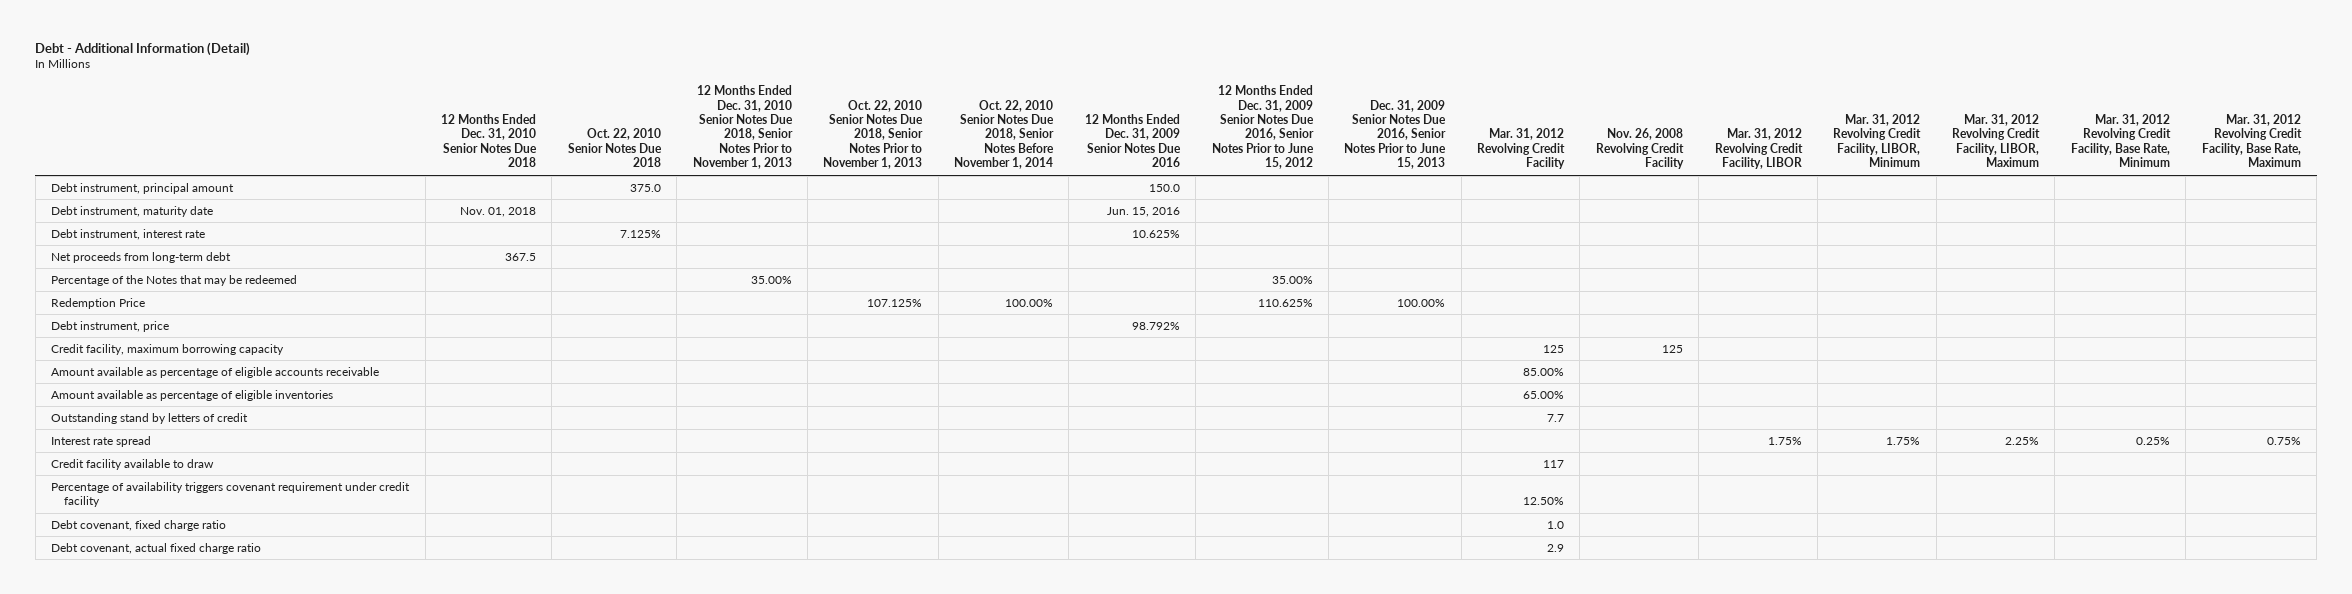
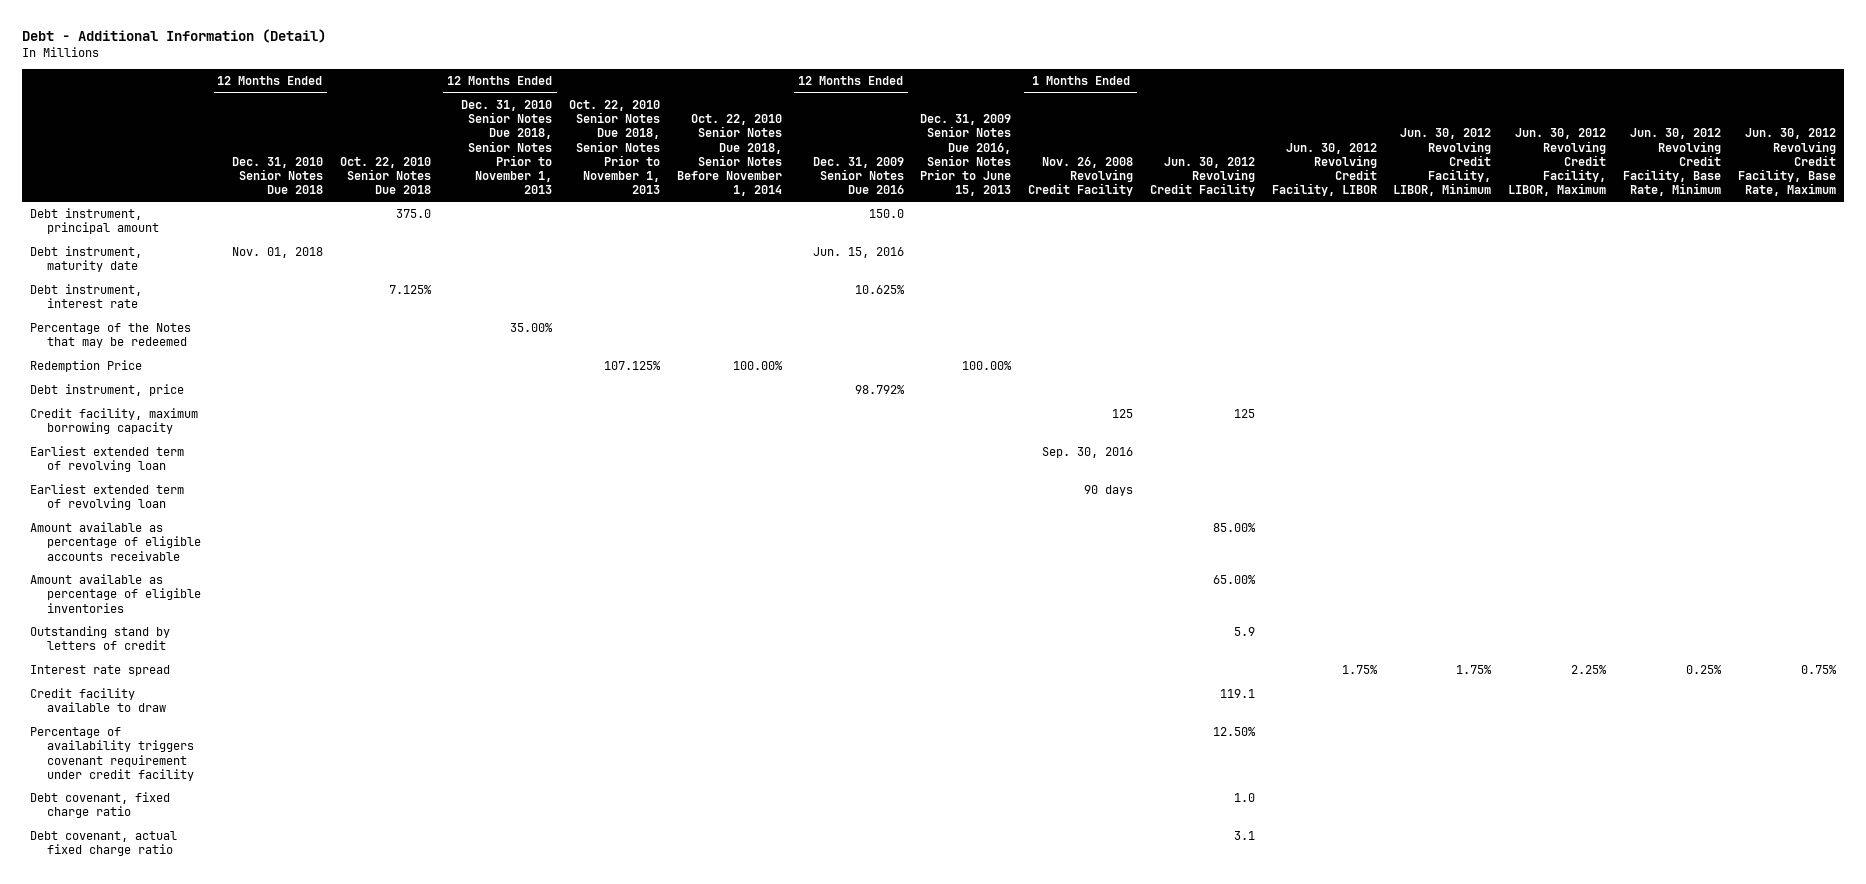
- | 12 Months Ended Dec. 31, 2010 Senior Notes Due 2018 | Oct. 22, 2010 Senior Notes Due 2018 | 12 Months Ended Dec. 31, 2010 Senior Notes Due 2018, Senior Notes Prior to November 1, 2013 | Oct. 22, 2010 Senior Notes Due 2018, Senior Notes Prior to November 1, 2013 | Oct. 22, 2010 Senior Notes Due 2018, Senior Notes Before November 1, 2014 | 12 Months Ended Dec. 31, 2009 Senior Notes Due 2016 | 12 Months Ended Dec. 31, 2009 Senior Notes Due 2016, Senior Notes Prior to June 15, 2012 | Dec. 31, 2009 Senior Notes Due 2016, Senior Notes Prior to June 15, 2013 | Mar. 31, 2012 Revolving Credit Facility | Nov. 26, 2008 Revolving Credit Facility | Mar. 31, 2012 Revolving Credit Facility, LIBOR | Mar. 31, 2012 Revolving Credit Facility, LIBOR, Minimum | Mar. 31, 2012 Revolving Credit Facility, LIBOR, Maximum | Mar. 31, 2012 Revolving Credit Facility, Base Rate, Minimum | Mar. 31, 2012 Revolving Credit Facility, Base Rate, Maximum
+ | 12 Months Ended Dec. 31, 2010 Senior Notes Due 2018 | Oct. 22, 2010 Senior Notes Due 2018 | 12 Months Ended Dec. 31, 2010 Senior Notes Due 2018, Senior Notes Prior to November 1, 2013 | Oct. 22, 2010 Senior Notes Due 2018, Senior Notes Prior to November 1, 2013 | Oct. 22, 2010 Senior Notes Due 2018, Senior Notes Before November 1, 2014 | 12 Months Ended Dec. 31, 2009 Senior Notes Due 2016 | Dec. 31, 2009 Senior Notes Due 2016, Senior Notes Prior to June 15, 2013 | 1 Months Ended Nov. 26, 2008 Revolving Credit Facility | Jun. 30, 2012 Revolving Credit Facility | Jun. 30, 2012 Revolving Credit Facility, LIBOR | Jun. 30, 2012 Revolving Credit Facility, LIBOR, Minimum | Jun. 30, 2012 Revolving Credit Facility, LIBOR, Maximum | Jun. 30, 2012 Revolving Credit Facility, Base Rate, Minimum | Jun. 30, 2012 Revolving Credit Facility, Base Rate, Maximum
- Net proceeds from long-term debt | 367.5 | | | | | | | | | | | | | |
+ Earliest extended term of revolving loan | | | | | | | | Sep. 30, 2016 | | | | | |
+ Earliest extended term of revolving loan | | | | | | | | 90 days | | | | | |

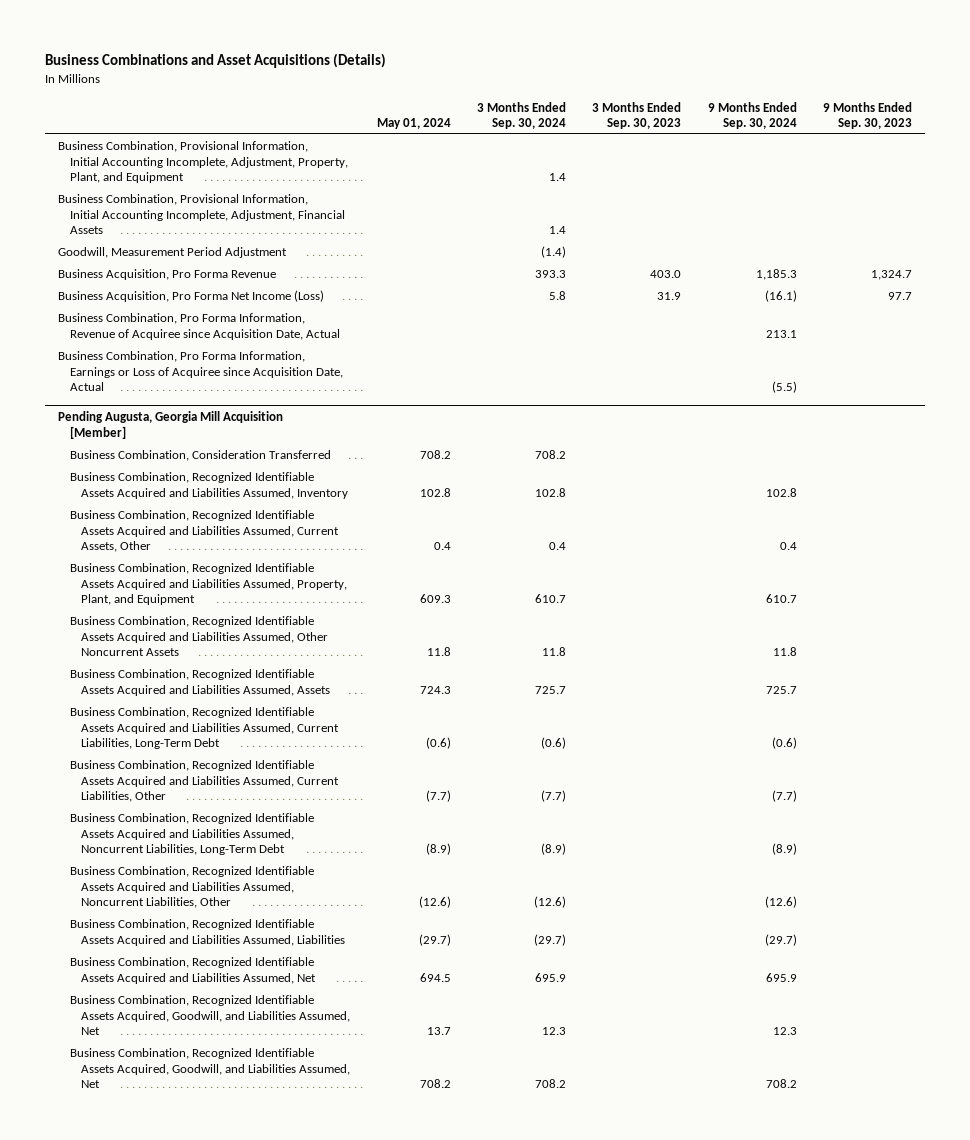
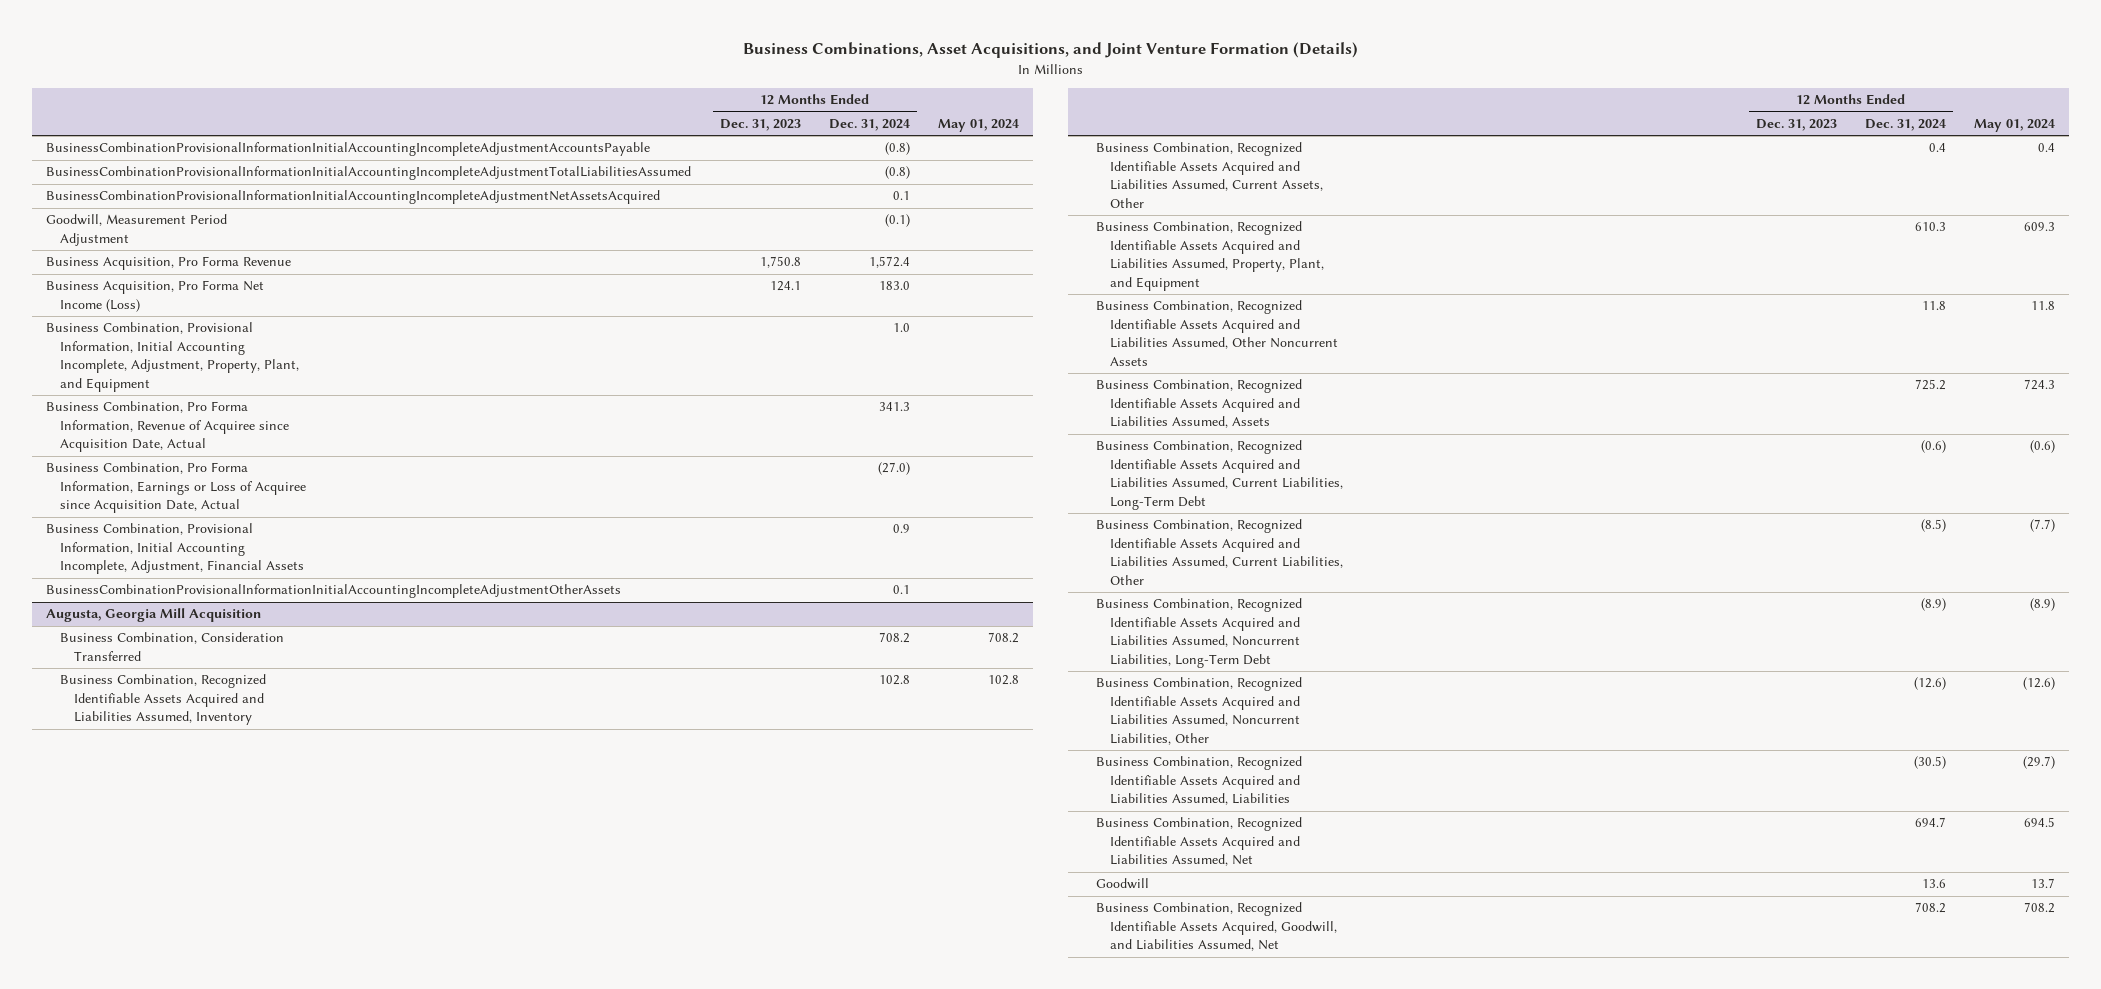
- Business Combinations and Asset Acquisitions (Details)
+ Business Combinations, Asset Acquisitions, and Joint Venture Formation (Details)
- | May 01, 2024 | 3 Months Ended Sep. 30, 2024 | 3 Months Ended Sep. 30, 2023 | 9 Months Ended Sep. 30, 2024 | 9 Months Ended Sep. 30, 2023
+ | 12 Months Ended Dec. 31, 2023 | 12 Months Ended Dec. 31, 2024 | May 01, 2024
+ BusinessCombinationProvisionalInformationInitialAccountingIncompleteAdjustmentAccountsPayable | | (0.8) |
+ BusinessCombinationProvisionalInformationInitialAccountingIncompleteAdjustmentTotalLiabilitiesAssumed | | (0.8) |
+ BusinessCombinationProvisionalInformationInitialAccountingIncompleteAdjustmentNetAssetsAcquired | | 0.1 |
moved down: Business Combination, Provisional Information, Initial Accounting Incomplete, Adjustment, Property, Plant, and Equipment | | 1.0 |
- Pending Augusta, Georgia Mill Acquisition [Member]
moved down: Business Combination, Provisional Information, Initial Accounting Incomplete, Adjustment, Financial Assets | | 0.9 |
+ BusinessCombinationProvisionalInformationInitialAccountingIncompleteAdjustmentOtherAssets | | 0.1 |
+ Augusta, Georgia Mill Acquisition
- Business Combination, Recognized Identifiable Assets Acquired, Goodwill, and Liabilities Assumed, Net | 13.7 | 12.3 | | 12.3 |
+ Goodwill | | 13.6 | 13.7

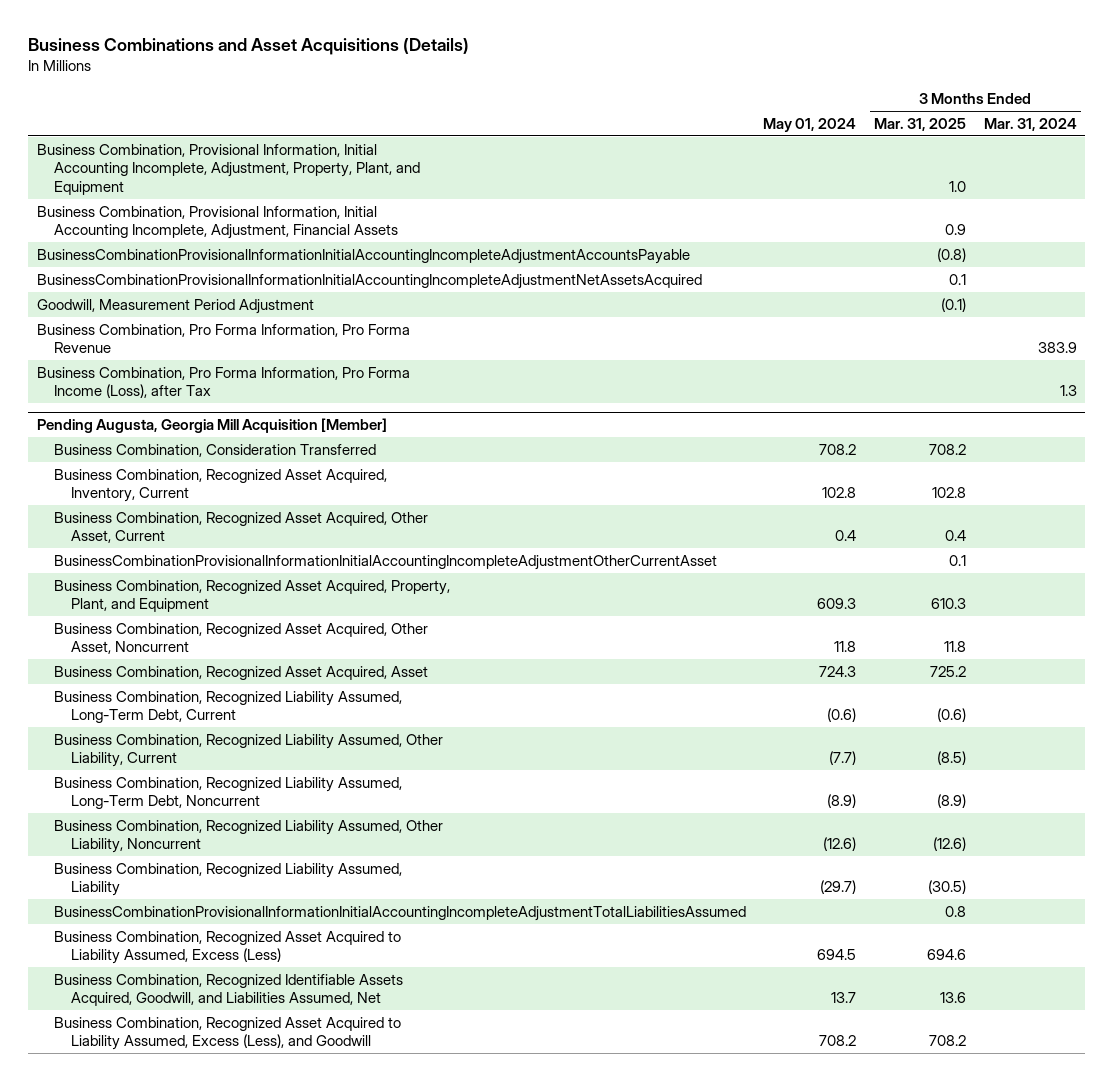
- Business Combinations, Asset Acquisitions, and Joint Venture Formation (Details)
+ Business Combinations and Asset Acquisitions (Details)
- | 12 Months Ended Dec. 31, 2023 | 12 Months Ended Dec. 31, 2024 | May 01, 2024
+ | May 01, 2024 | 3 Months Ended Mar. 31, 2025 | 3 Months Ended Mar. 31, 2024
moved up: Business Combination, Provisional Information, Initial Accounting Incomplete, Adjustment, Property, Plant, and Equipment | | 1.0 |
moved up: Business Combination, Provisional Information, Initial Accounting Incomplete, Adjustment, Financial Assets | | 0.9 |
- BusinessCombinationProvisionalInformationInitialAccountingIncompleteAdjustmentTotalLiabilitiesAssumed | | (0.8) |
- Business Acquisition, Pro Forma Revenue | 1,750.8 | 1,572.4 |
- Business Acquisition, Pro Forma Net Income (Loss) | 124.1 | 183.0 |
- Business Combination, Pro Forma Information, Revenue of Acquiree since Acquisition Date, Actual | | 341.3 |
- Business Combination, Pro Forma Information, Earnings or Loss of Acquiree since Acquisition Date, Actual | | (27.0) |
- BusinessCombinationProvisionalInformationInitialAccountingIncompleteAdjustmentOtherAssets | | 0.1 |
- Augusta, Georgia Mill Acquisition
+ Business Combination, Pro Forma Information, Pro Forma Revenue | | | 383.9
+ Business Combination, Pro Forma Information, Pro Forma Income (Loss), after Tax | | | 1.3
+ Pending Augusta, Georgia Mill Acquisition [Member]
- Business Combination, Recognized Identifiable Assets Acquired and Liabilities Assumed, Inventory | | 102.8 | 102.8
- Business Combination, Recognized Identifiable Assets Acquired and Liabilities Assumed, Current Assets, Other | | 0.4 | 0.4
- Business Combination, Recognized Identifiable Assets Acquired and Liabilities Assumed, Property, Plant, and Equipment | | 610.3 | 609.3
- Business Combination, Recognized Identifiable Assets Acquired and Liabilities Assumed, Other Noncurrent Assets | | 11.8 | 11.8
- Business Combination, Recognized Identifiable Assets Acquired and Liabilities Assumed, Assets | | 725.2 | 724.3
- Business Combination, Recognized Identifiable Assets Acquired and Liabilities Assumed, Current Liabilities, Long-Term Debt | | (0.6) | (0.6)
- Business Combination, Recognized Identifiable Assets Acquired and Liabilities Assumed, Current Liabilities, Other | | (8.5) | (7.7)
- Business Combination, Recognized Identifiable Assets Acquired and Liabilities Assumed, Noncurrent Liabilities, Long-Term Debt | | (8.9) | (8.9)
- Business Combination, Recognized Identifiable Assets Acquired and Liabilities Assumed, Noncurrent Liabilities, Other | | (12.6) | (12.6)
- Business Combination, Recognized Identifiable Assets Acquired and Liabilities Assumed, Liabilities | | (30.5) | (29.7)
- Business Combination, Recognized Identifiable Assets Acquired and Liabilities Assumed, Net | | 694.7 | 694.5
- Goodwill | | 13.6 | 13.7
- Business Combination, Recognized Identifiable Assets Acquired, Goodwill, and Liabilities Assumed, Net | | 708.2 | 708.2
+ Business Combination, Recognized Asset Acquired, Inventory, Current | 102.8 | 102.8 |
+ Business Combination, Recognized Asset Acquired, Other Asset, Current | 0.4 | 0.4 |
+ BusinessCombinationProvisionalInformationInitialAccountingIncompleteAdjustmentOtherCurrentAsset | | 0.1 |
+ Business Combination, Recognized Asset Acquired, Property, Plant, and Equipment | 609.3 | 610.3 |
+ Business Combination, Recognized Asset Acquired, Other Asset, Noncurrent | 11.8 | 11.8 |
+ Business Combination, Recognized Asset Acquired, Asset | 724.3 | 725.2 |
+ Business Combination, Recognized Liability Assumed, Long-Term Debt, Current | (0.6) | (0.6) |
+ Business Combination, Recognized Liability Assumed, Other Liability, Current | (7.7) | (8.5) |
+ Business Combination, Recognized Liability Assumed, Long-Term Debt, Noncurrent | (8.9) | (8.9) |
+ Business Combination, Recognized Liability Assumed, Other Liability, Noncurrent | (12.6) | (12.6) |
+ Business Combination, Recognized Liability Assumed, Liability | (29.7) | (30.5) |
+ BusinessCombinationProvisionalInformationInitialAccountingIncompleteAdjustmentTotalLiabilitiesAssumed | | 0.8 |
+ Business Combination, Recognized Asset Acquired to Liability Assumed, Excess (Less) | 694.5 | 694.6 |
+ Business Combination, Recognized Identifiable Assets Acquired, Goodwill, and Liabilities Assumed, Net | 13.7 | 13.6 |
+ Business Combination, Recognized Asset Acquired to Liability Assumed, Excess (Less), and Goodwill | 708.2 | 708.2 |

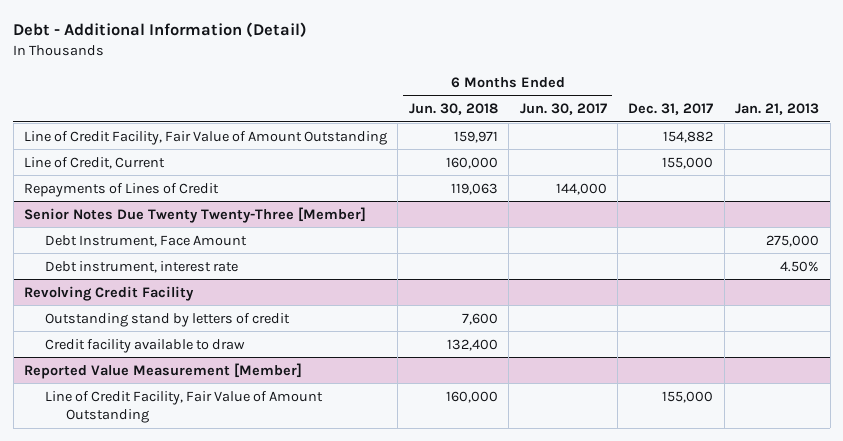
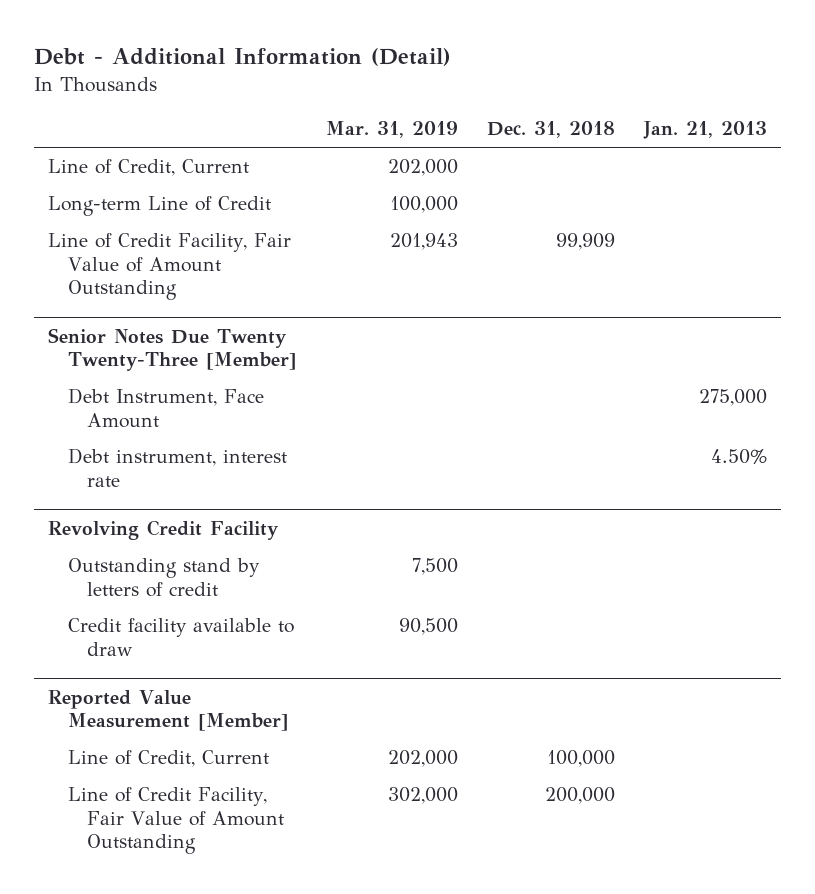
- | 6 Months Ended Jun. 30, 2018 | 6 Months Ended Jun. 30, 2017 | Dec. 31, 2017 | Jan. 21, 2013
+ | Mar. 31, 2019 | Dec. 31, 2018 | Jan. 21, 2013
- Repayments of Lines of Credit | 119,063 | 144,000 | |
+ Long-term Line of Credit | 100,000 | |
moved down: Line of Credit Facility, Fair Value of Amount Outstanding | 201,943 | 99,909 |
@ Reported Value Measurement [Member]
+ Line of Credit, Current | 202,000 | 100,000 |

